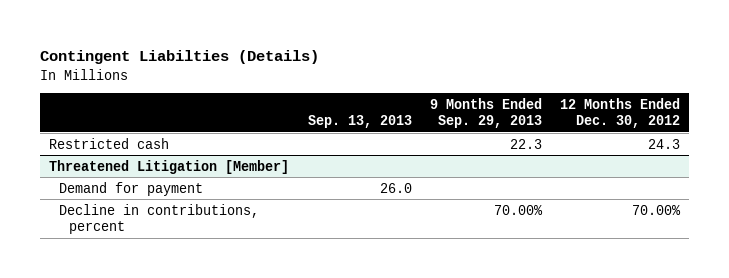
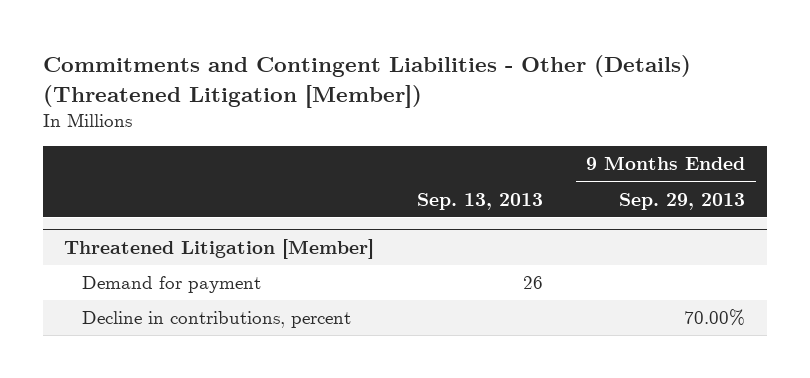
- Contingent Liabilties (Details)
+ Commitments and Contingent Liabilities - Other (Details) (Threatened Litigation [Member])
- | Sep. 13, 2013 | 9 Months Ended Sep. 29, 2013 | 12 Months Ended Dec. 30, 2012
+ | Sep. 13, 2013 | 9 Months Ended Sep. 29, 2013
- Restricted cash | | 22.3 | 24.3
@ Threatened Litigation [Member]
- Demand for payment | 26.0 | |
+ Demand for payment | 26 |

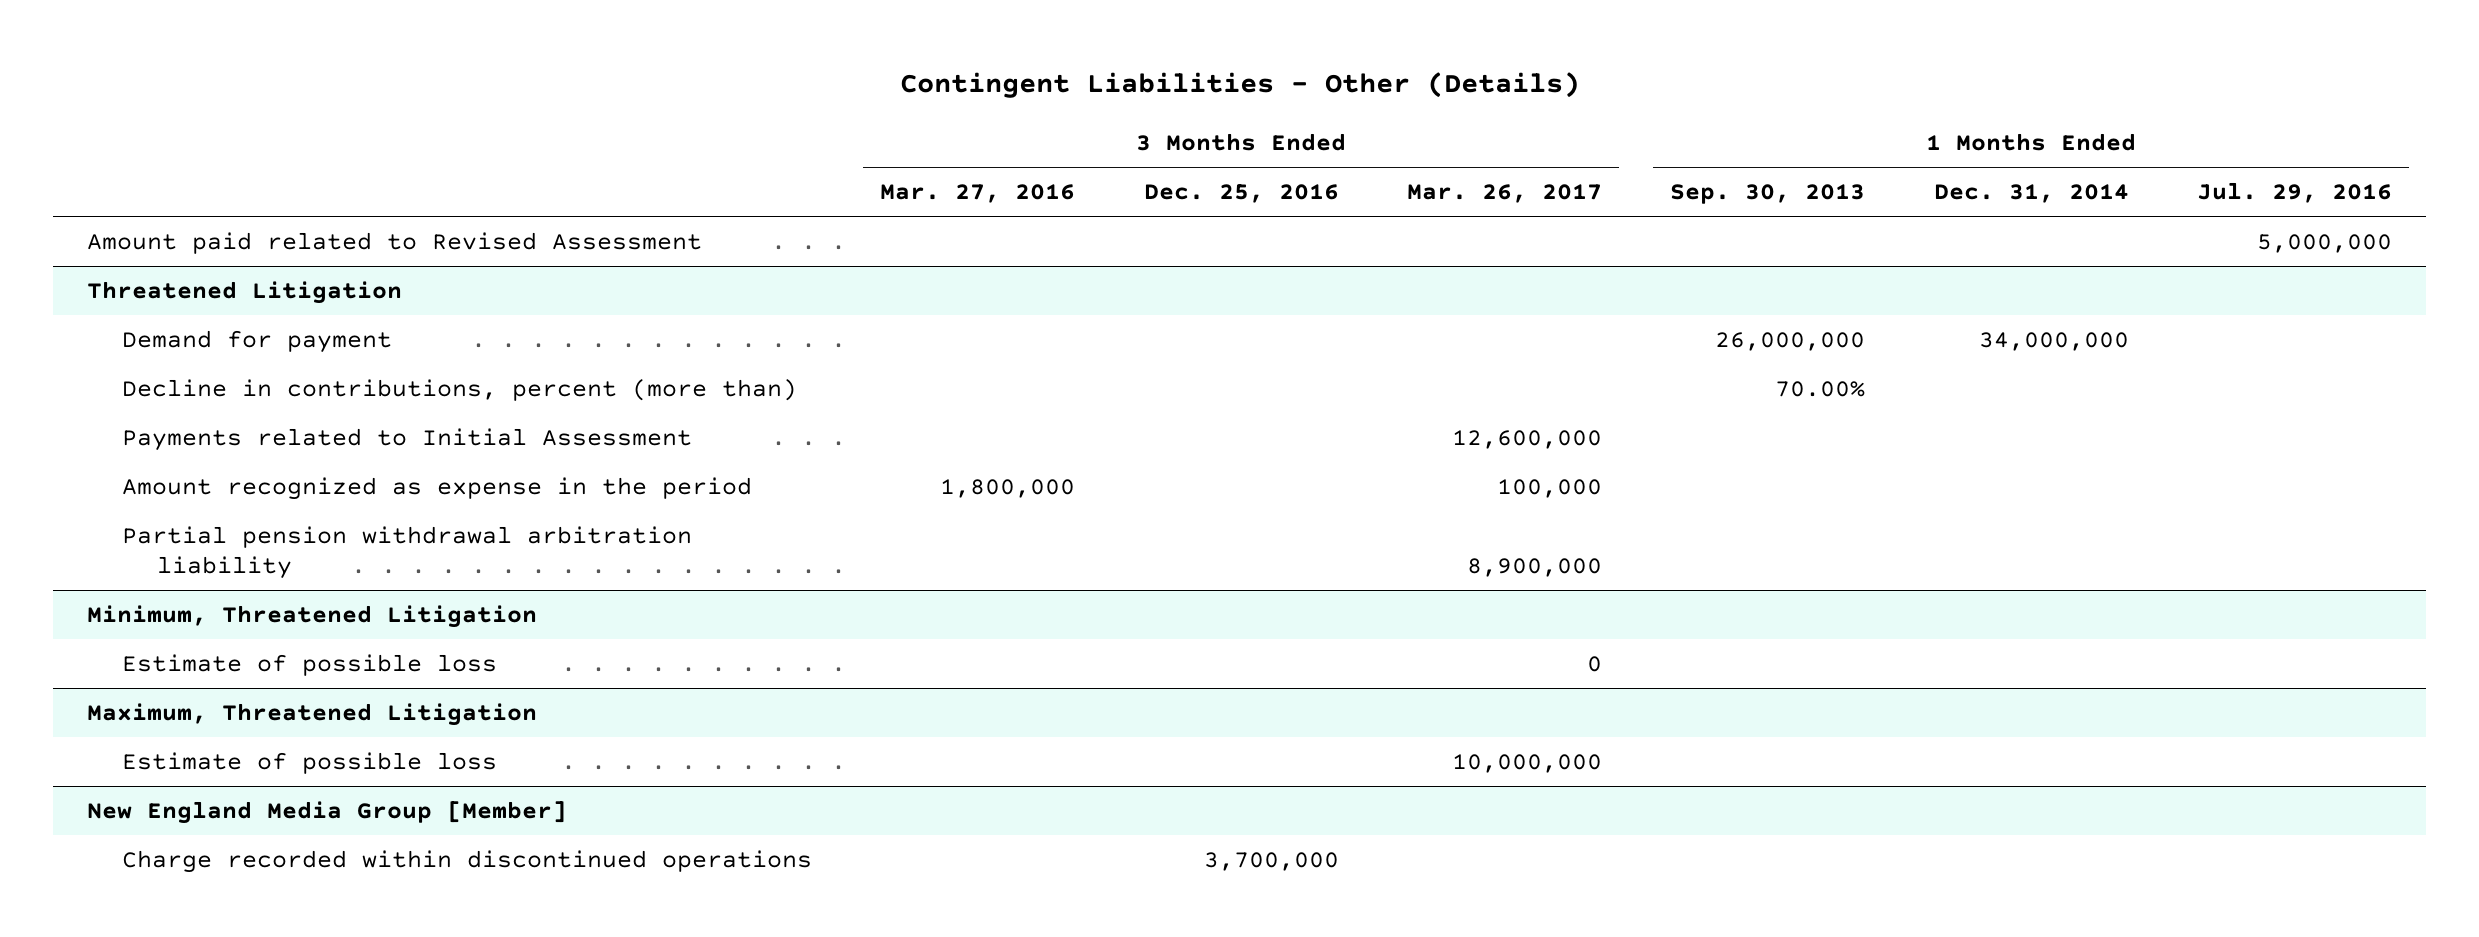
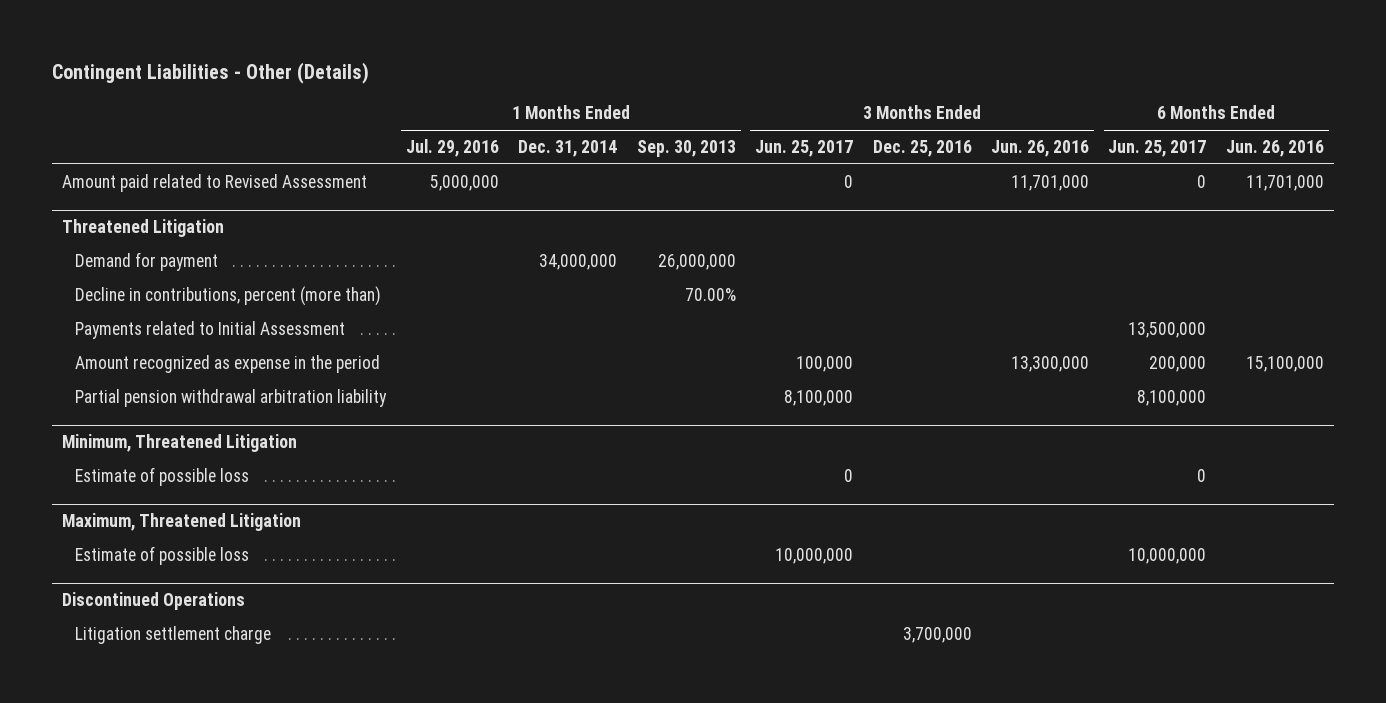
- | 3 Months Ended Mar. 27, 2016 | 3 Months Ended Dec. 25, 2016 | 3 Months Ended Mar. 26, 2017 | 1 Months Ended Sep. 30, 2013 | 1 Months Ended Dec. 31, 2014 | 1 Months Ended Jul. 29, 2016
+ | 1 Months Ended Jul. 29, 2016 | 1 Months Ended Dec. 31, 2014 | 1 Months Ended Sep. 30, 2013 | 3 Months Ended Jun. 25, 2017 | 3 Months Ended Dec. 25, 2016 | 3 Months Ended Jun. 26, 2016 | 6 Months Ended Jun. 25, 2017 | 6 Months Ended Jun. 26, 2016
- New England Media Group [Member]
- Charge recorded within discontinued operations | | 3,700,000 | | | |
+ Discontinued Operations
+ Litigation settlement charge | | | | | 3,700,000 | | |

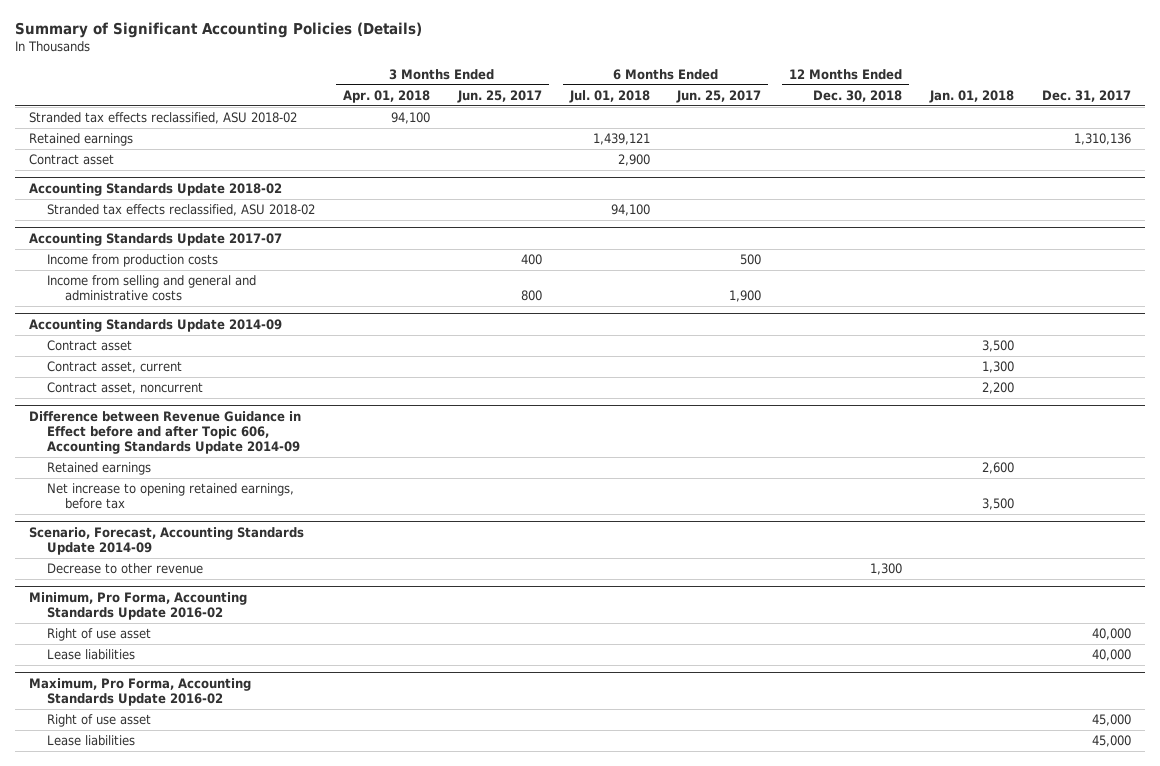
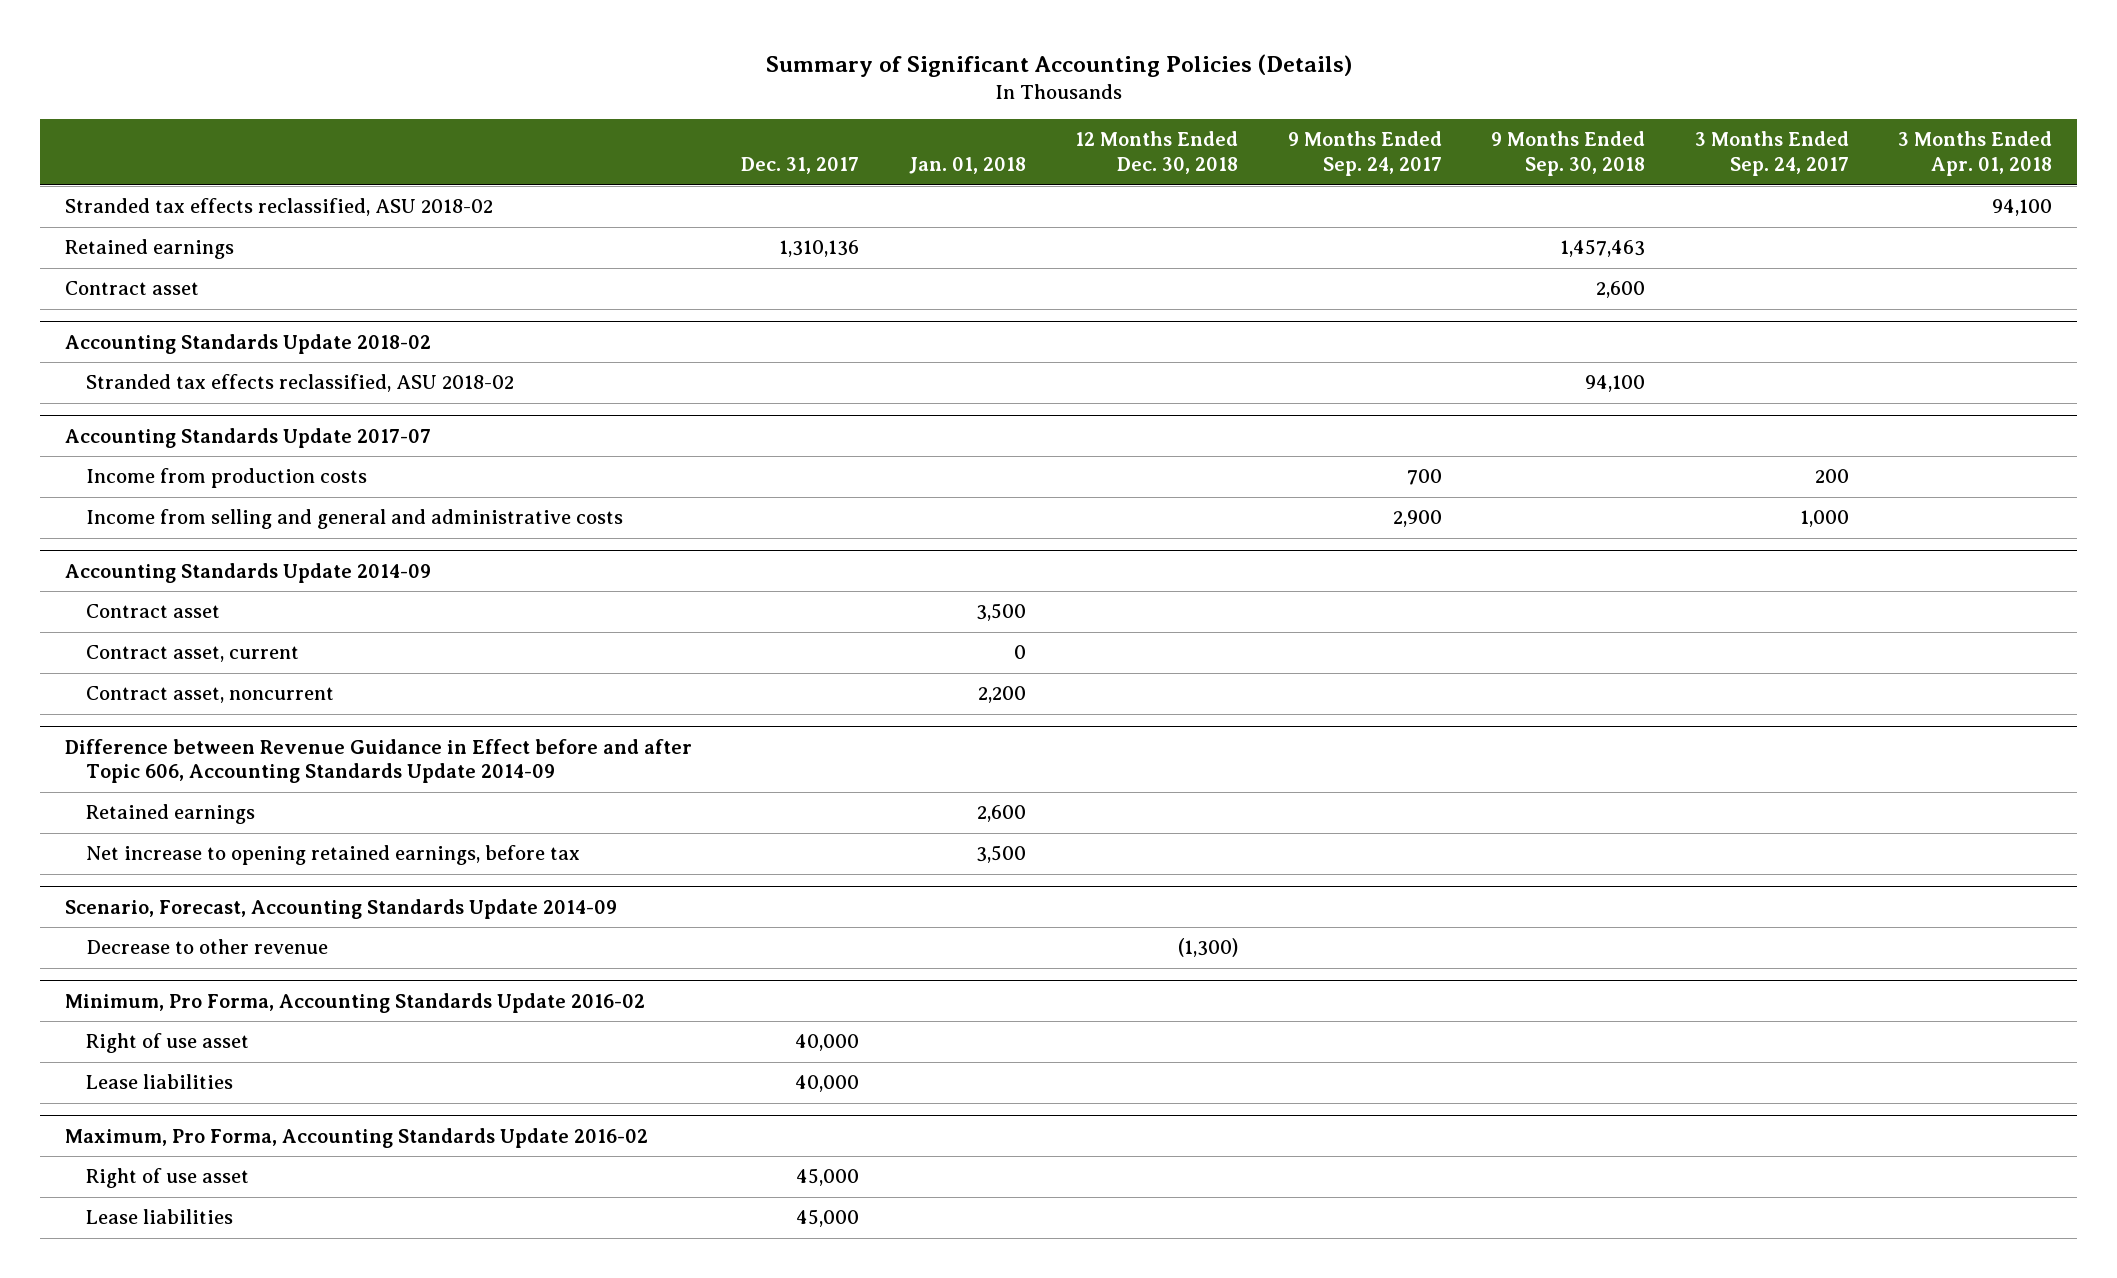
- | 3 Months Ended Apr. 01, 2018 | 3 Months Ended Jun. 25, 2017 | 6 Months Ended Jul. 01, 2018 | 6 Months Ended Jun. 25, 2017 | 12 Months Ended Dec. 30, 2018 | Jan. 01, 2018 | Dec. 31, 2017
+ | Dec. 31, 2017 | Jan. 01, 2018 | 12 Months Ended Dec. 30, 2018 | 9 Months Ended Sep. 24, 2017 | 9 Months Ended Sep. 30, 2018 | 3 Months Ended Sep. 24, 2017 | 3 Months Ended Apr. 01, 2018
@ Accounting Standards Update 2014-09
- Contract asset, current | | | | | | 1,300 |
+ Contract asset, current | | 0 | | | | |
@ Scenario, Forecast, Accounting Standards Update 2014-09
- Decrease to other revenue | | | | | 1,300 | |
+ Decrease to other revenue | | | (1,300) | | | |

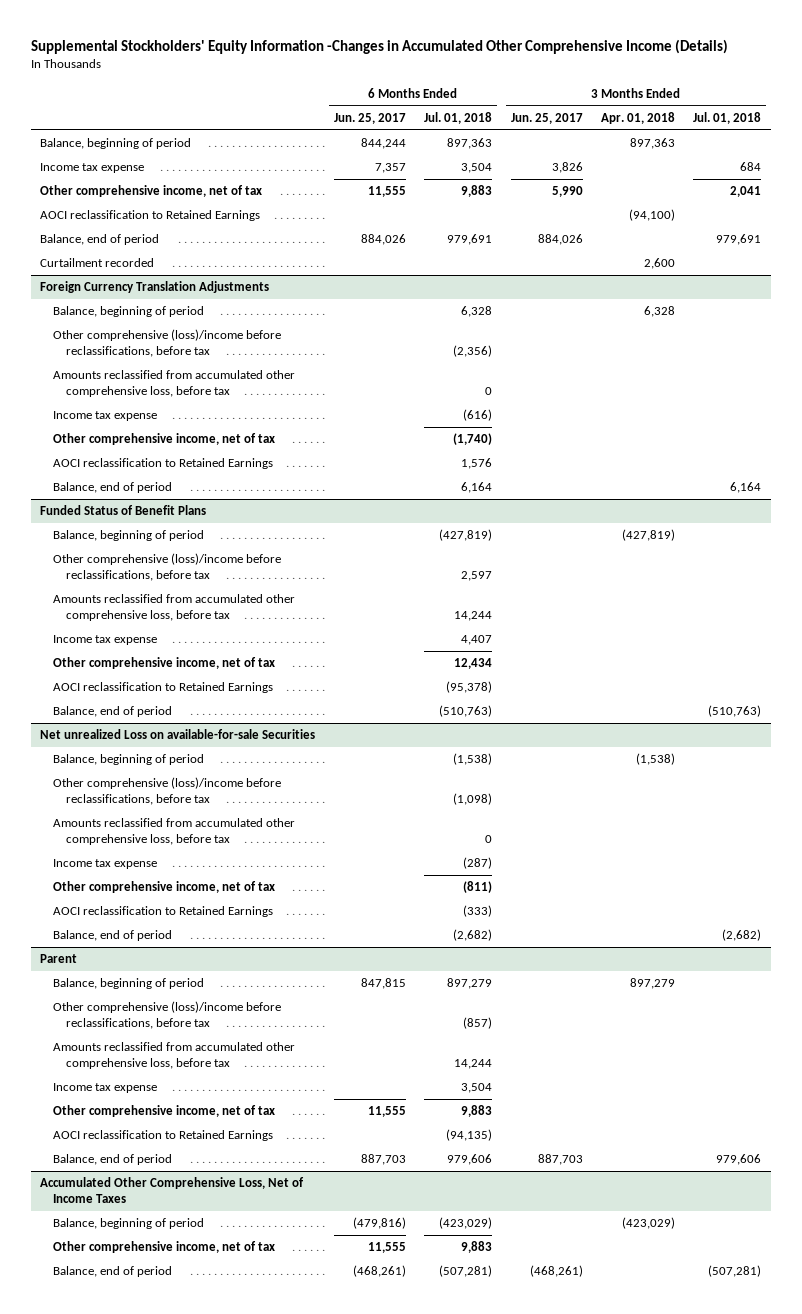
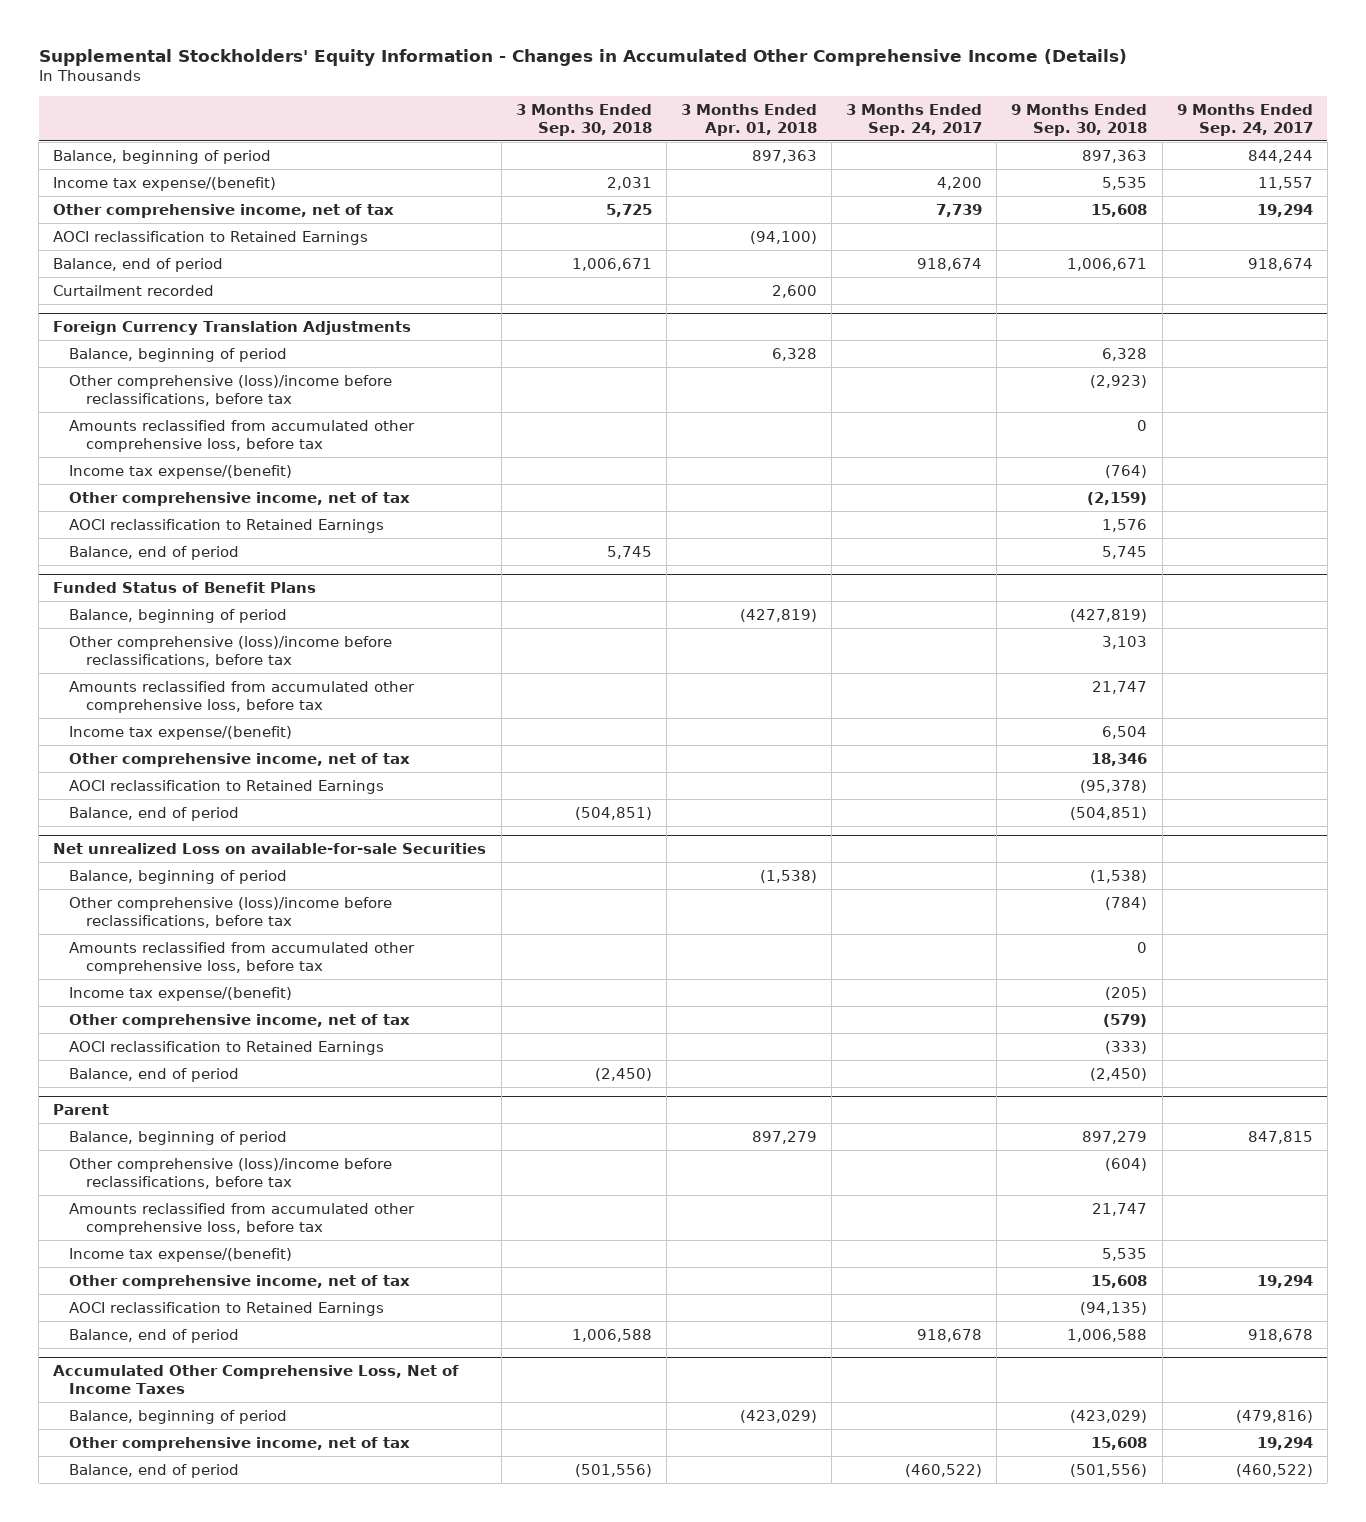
- Supplemental Stockholders' Equity Information -Changes in Accumulated Other Comprehensive Income (Details)
+ Supplemental Stockholders' Equity Information - Changes in Accumulated Other Comprehensive Income (Details)
- | 6 Months Ended Jun. 25, 2017 | 6 Months Ended Jul. 01, 2018 | 3 Months Ended Jun. 25, 2017 | 3 Months Ended Apr. 01, 2018 | 3 Months Ended Jul. 01, 2018
+ | 3 Months Ended Sep. 30, 2018 | 3 Months Ended Apr. 01, 2018 | 3 Months Ended Sep. 24, 2017 | 9 Months Ended Sep. 30, 2018 | 9 Months Ended Sep. 24, 2017
- Income tax expense | 7,357 | 3,504 | 3,826 | | 684
+ Income tax expense/(benefit) | 2,031 | | 4,200 | 5,535 | 11,557
@ Foreign Currency Translation Adjustments
- Income tax expense | | (616) | | |
+ Income tax expense/(benefit) | | | | (764) |
@ Funded Status of Benefit Plans
- Income tax expense | | 4,407 | | |
+ Income tax expense/(benefit) | | | | 6,504 |
@ Net unrealized Loss on available-for-sale Securities
- Income tax expense | | (287) | | |
+ Income tax expense/(benefit) | | | | (205) |
@ Parent
- Income tax expense | | 3,504 | | |
+ Income tax expense/(benefit) | | | | 5,535 |

